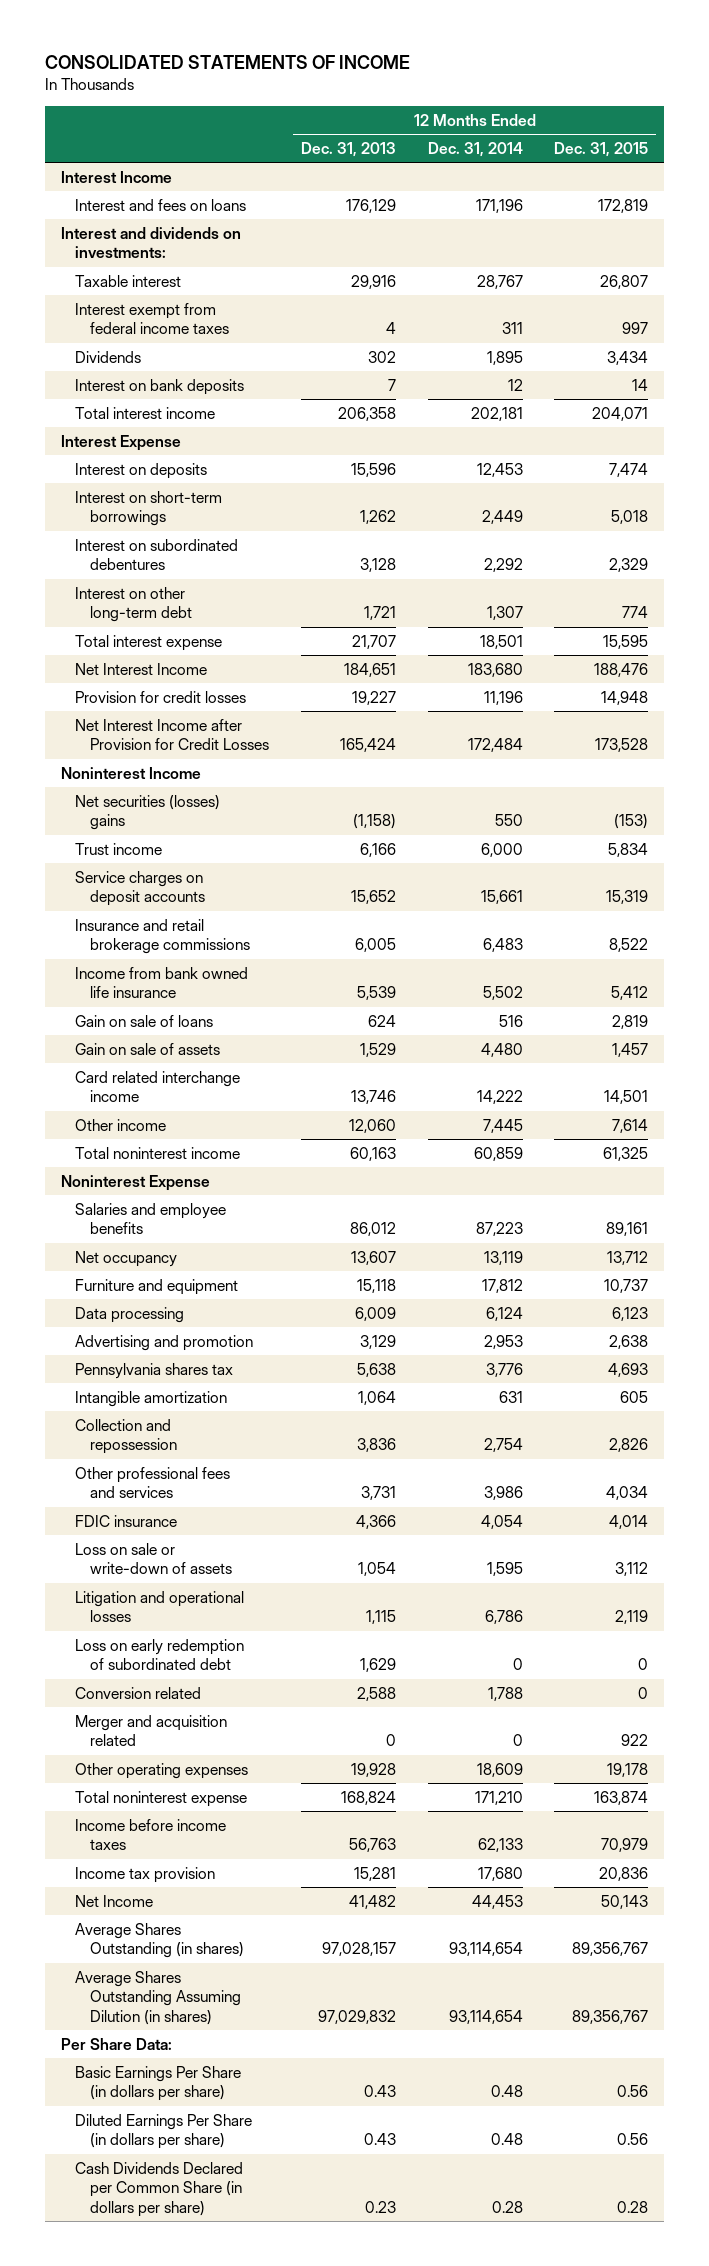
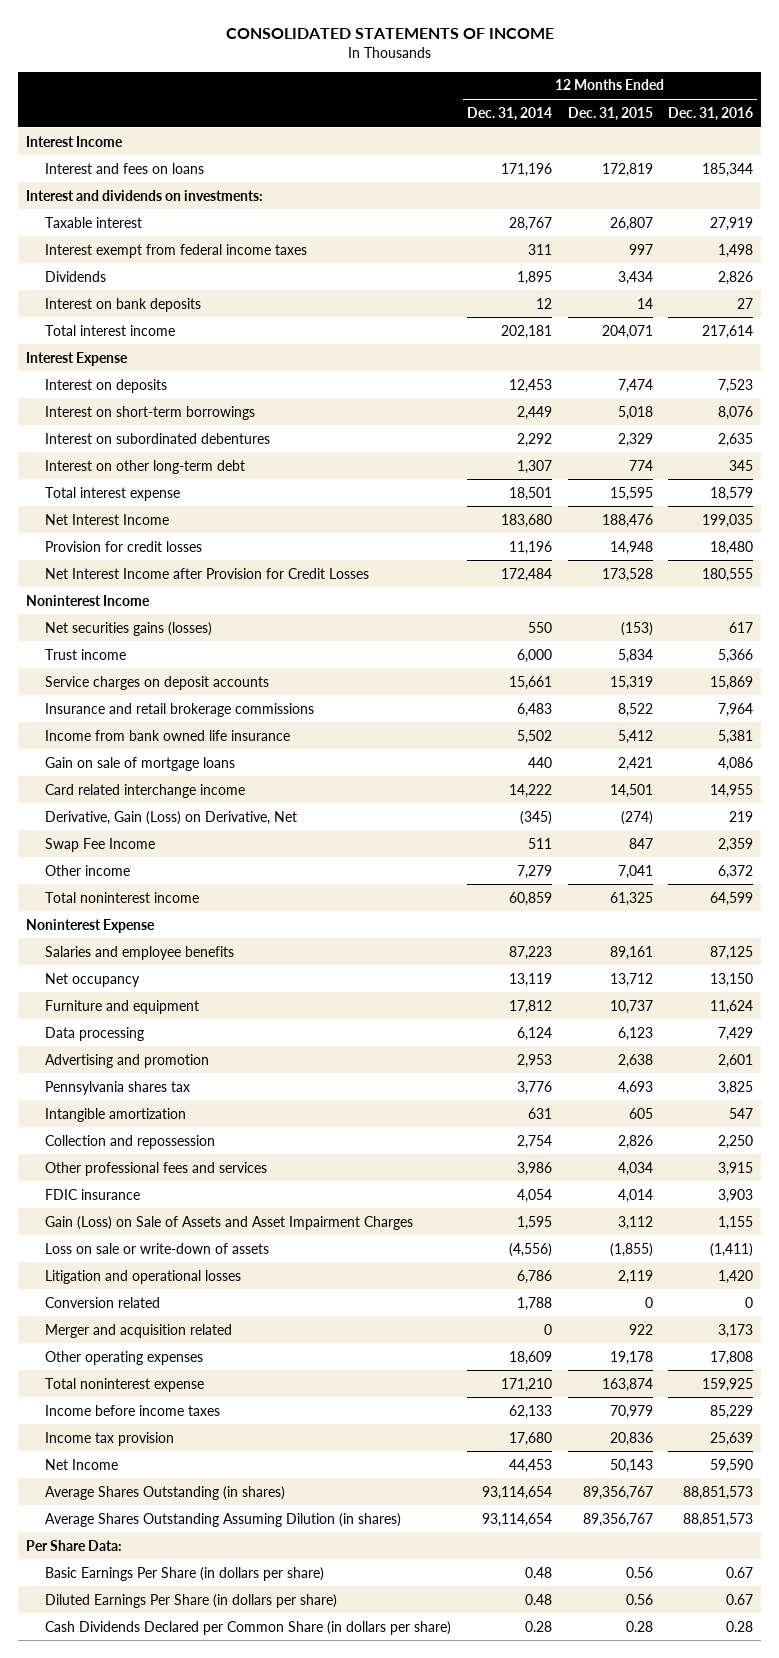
- | 12 Months Ended Dec. 31, 2013 | 12 Months Ended Dec. 31, 2014 | 12 Months Ended Dec. 31, 2015
+ | 12 Months Ended Dec. 31, 2014 | 12 Months Ended Dec. 31, 2015 | 12 Months Ended Dec. 31, 2016
- Net securities (losses) gains | (1,158) | 550 | (153)
+ Net securities gains (losses) | 550 | (153) | 617
- Gain on sale of loans | 624 | 516 | 2,819
- Gain on sale of assets | 1,529 | 4,480 | 1,457
+ Gain on sale of mortgage loans | 440 | 2,421 | 4,086
- Other income | 12,060 | 7,445 | 7,614
+ Derivative, Gain (Loss) on Derivative, Net | (345) | (274) | 219
+ Swap Fee Income | 511 | 847 | 2,359
+ Other income | 7,279 | 7,041 | 6,372
- Loss on sale or write-down of assets | 1,054 | 1,595 | 3,112
+ Gain (Loss) on Sale of Assets and Asset Impairment Charges | 1,595 | 3,112 | 1,155
+ Loss on sale or write-down of assets | (4,556) | (1,855) | (1,411)
- Loss on early redemption of subordinated debt | 1,629 | 0 | 0

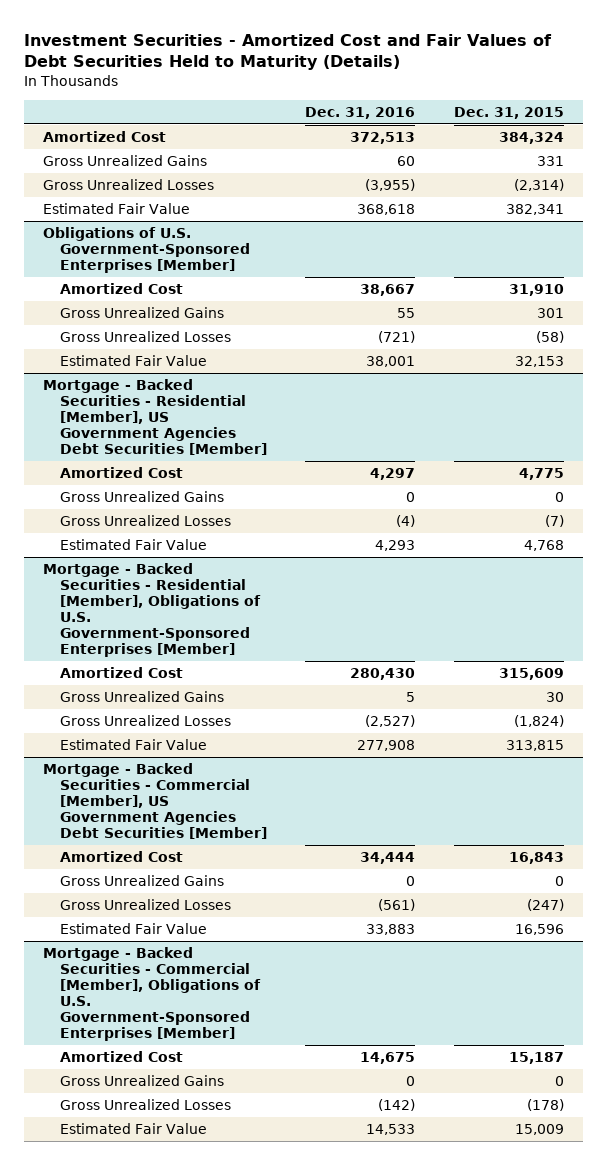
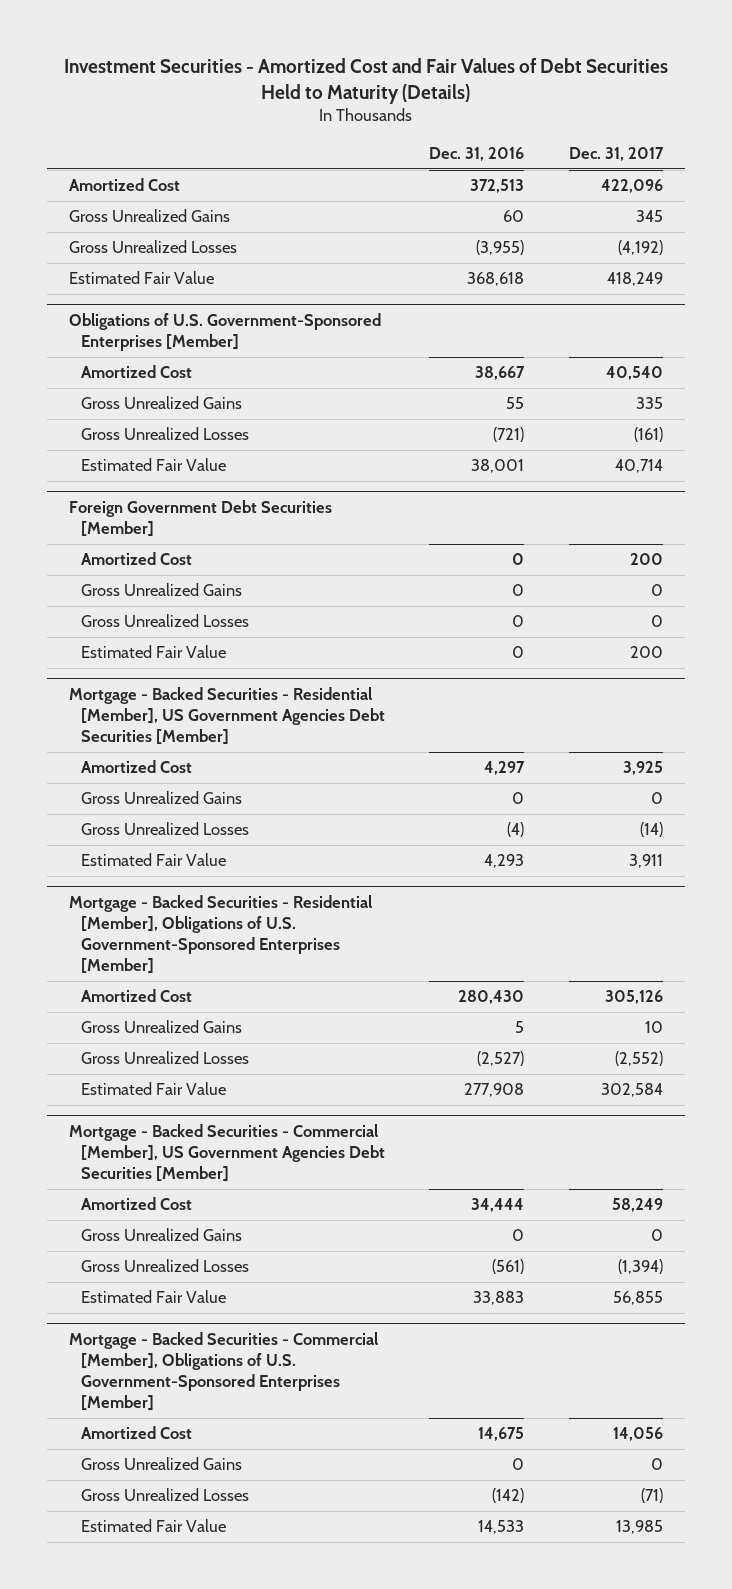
- | Dec. 31, 2016 | Dec. 31, 2015
+ | Dec. 31, 2016 | Dec. 31, 2017
+ Foreign Government Debt Securities [Member]
+ Amortized Cost | 0 | 200
+ Gross Unrealized Gains | 0 | 0
+ Gross Unrealized Losses | 0 | 0
+ Estimated Fair Value | 0 | 200

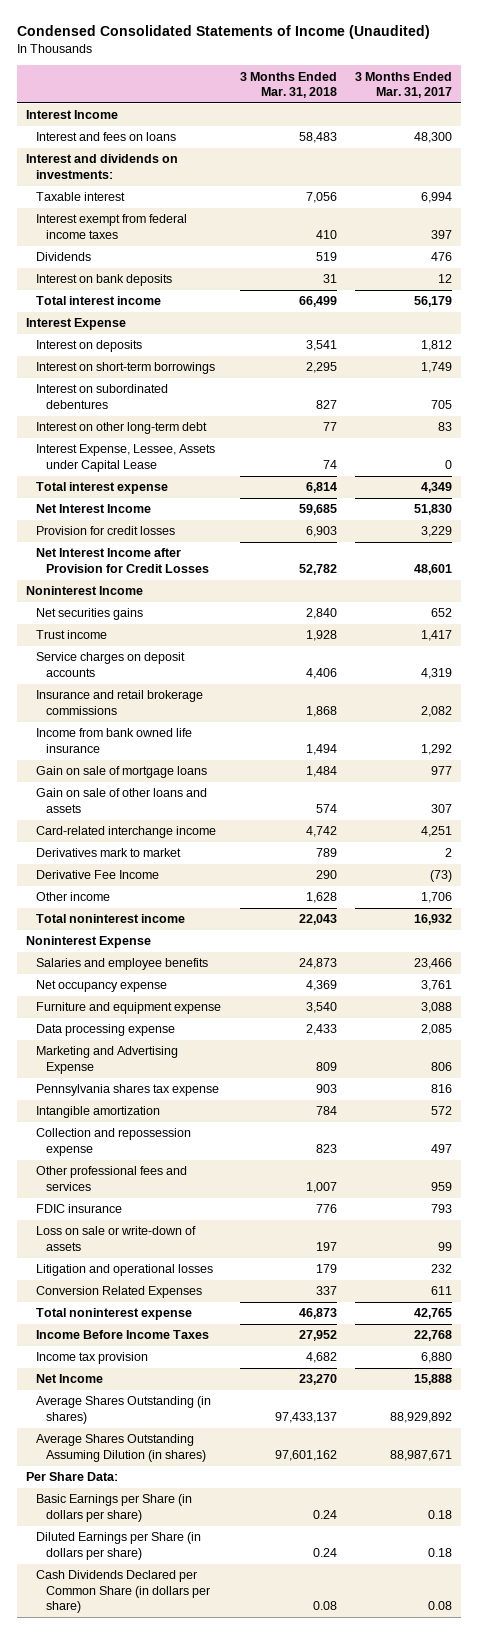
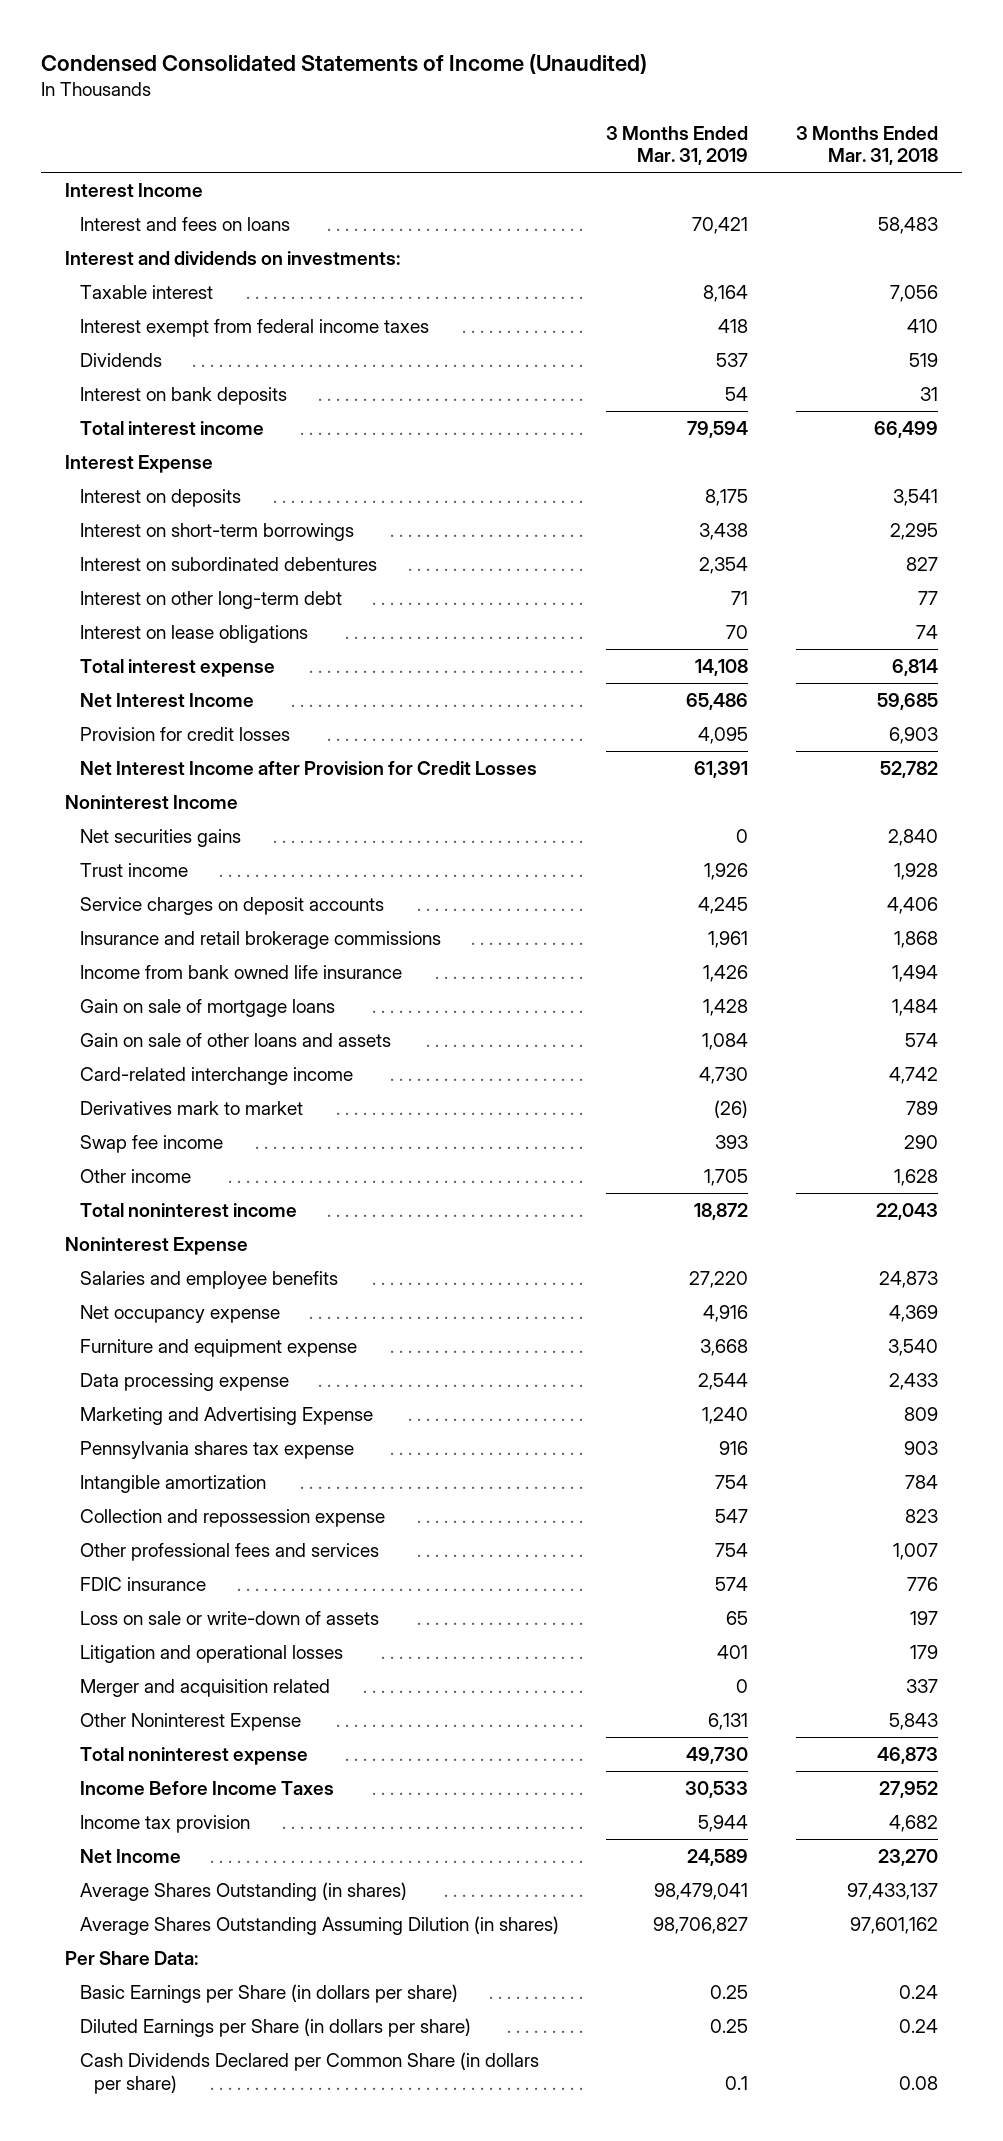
- | 3 Months Ended Mar. 31, 2018 | 3 Months Ended Mar. 31, 2017
+ | 3 Months Ended Mar. 31, 2019 | 3 Months Ended Mar. 31, 2018
- Interest Expense, Lessee, Assets under Capital Lease | 74 | 0
+ Interest on lease obligations | 70 | 74
- Derivative Fee Income | 290 | (73)
+ Swap fee income | 393 | 290
- Conversion Related Expenses | 337 | 611
+ Merger and acquisition related | 0 | 337
+ Other Noninterest Expense | 6,131 | 5,843

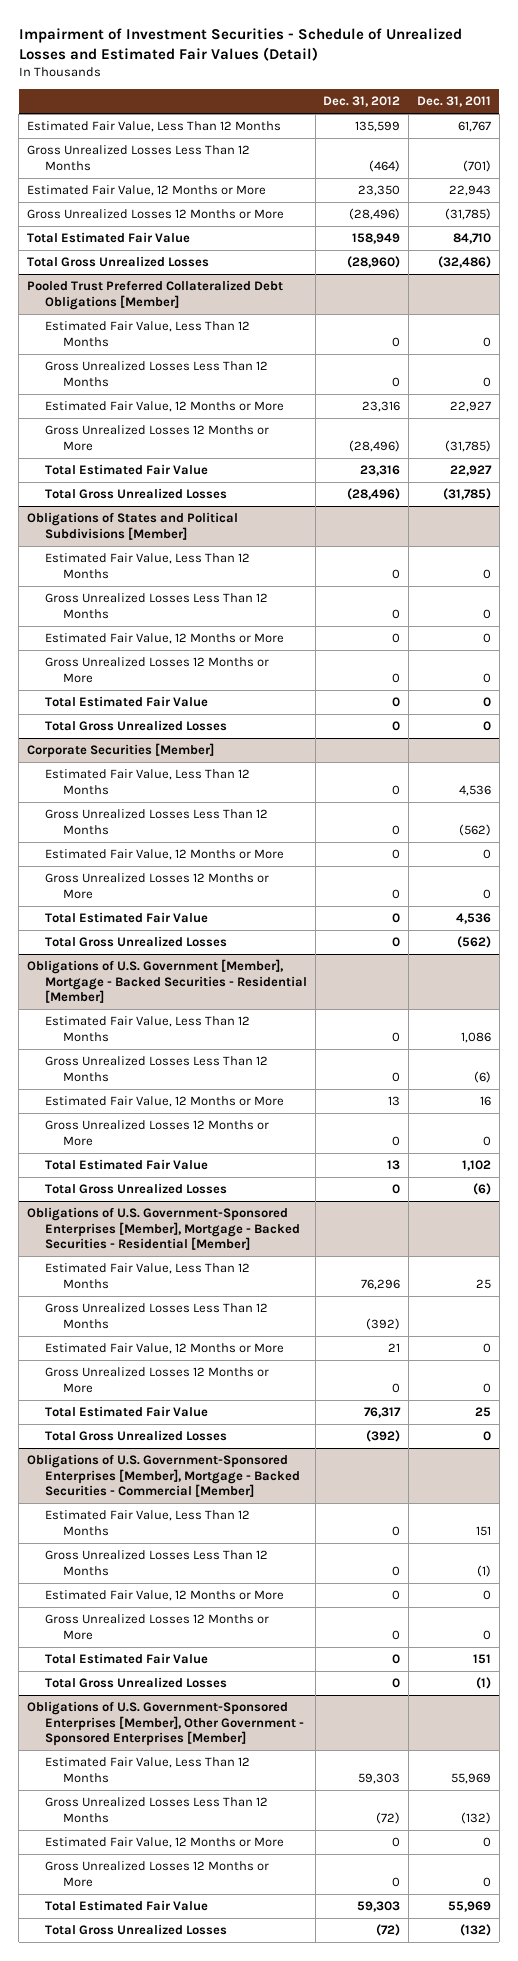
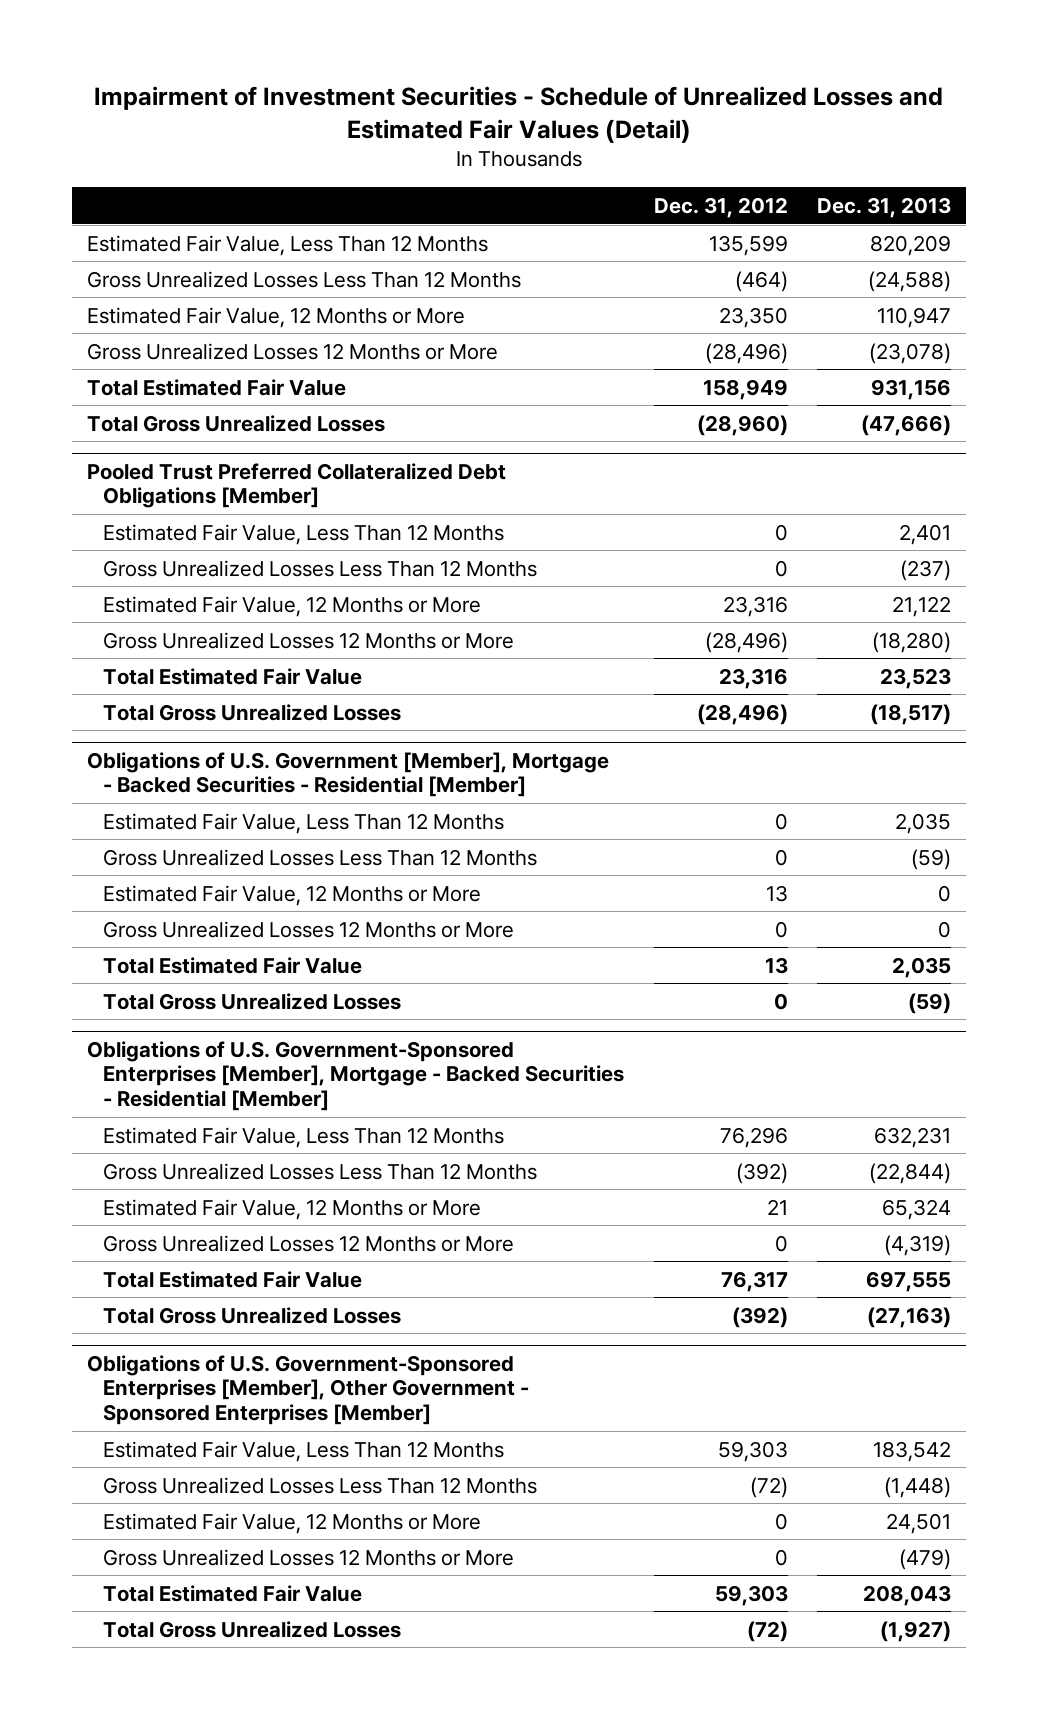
- | Dec. 31, 2012 | Dec. 31, 2011
+ | Dec. 31, 2012 | Dec. 31, 2013
- Obligations of States and Political Subdivisions [Member]
- Estimated Fair Value, Less Than 12 Months | 0 | 0
- Gross Unrealized Losses Less Than 12 Months | 0 | 0
- Estimated Fair Value, 12 Months or More | 0 | 0
- Gross Unrealized Losses 12 Months or More | 0 | 0
- Total Estimated Fair Value | 0 | 0
- Total Gross Unrealized Losses | 0 | 0
- Corporate Securities [Member]
- Estimated Fair Value, Less Than 12 Months | 0 | 4,536
- Gross Unrealized Losses Less Than 12 Months | 0 | (562)
- Estimated Fair Value, 12 Months or More | 0 | 0
- Gross Unrealized Losses 12 Months or More | 0 | 0
- Total Estimated Fair Value | 0 | 4,536
- Total Gross Unrealized Losses | 0 | (562)
- Obligations of U.S. Government-Sponsored Enterprises [Member], Mortgage - Backed Securities - Commercial [Member]
- Estimated Fair Value, Less Than 12 Months | 0 | 151
- Gross Unrealized Losses Less Than 12 Months | 0 | (1)
- Estimated Fair Value, 12 Months or More | 0 | 0
- Gross Unrealized Losses 12 Months or More | 0 | 0
- Total Estimated Fair Value | 0 | 151
- Total Gross Unrealized Losses | 0 | (1)

